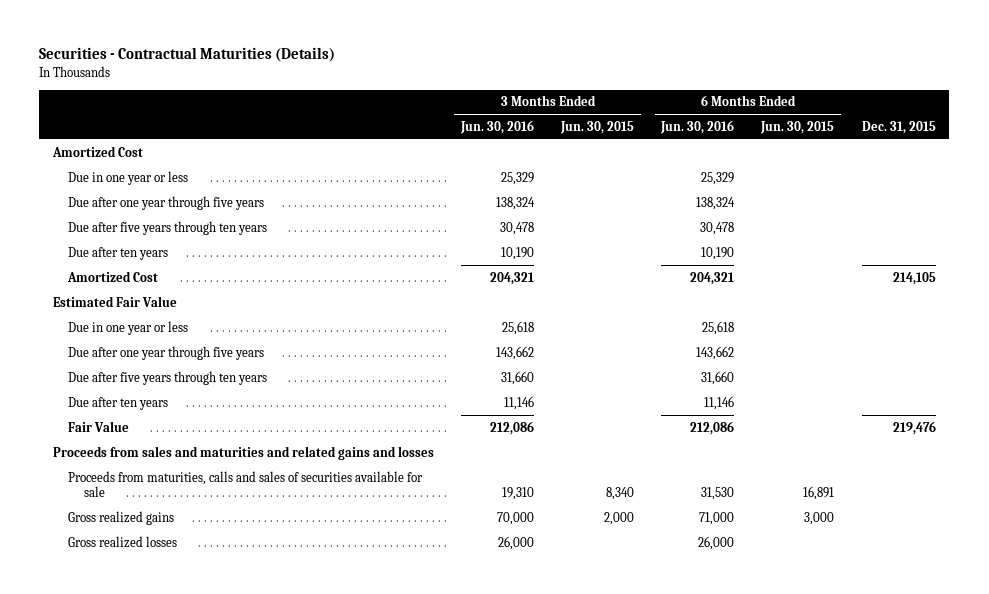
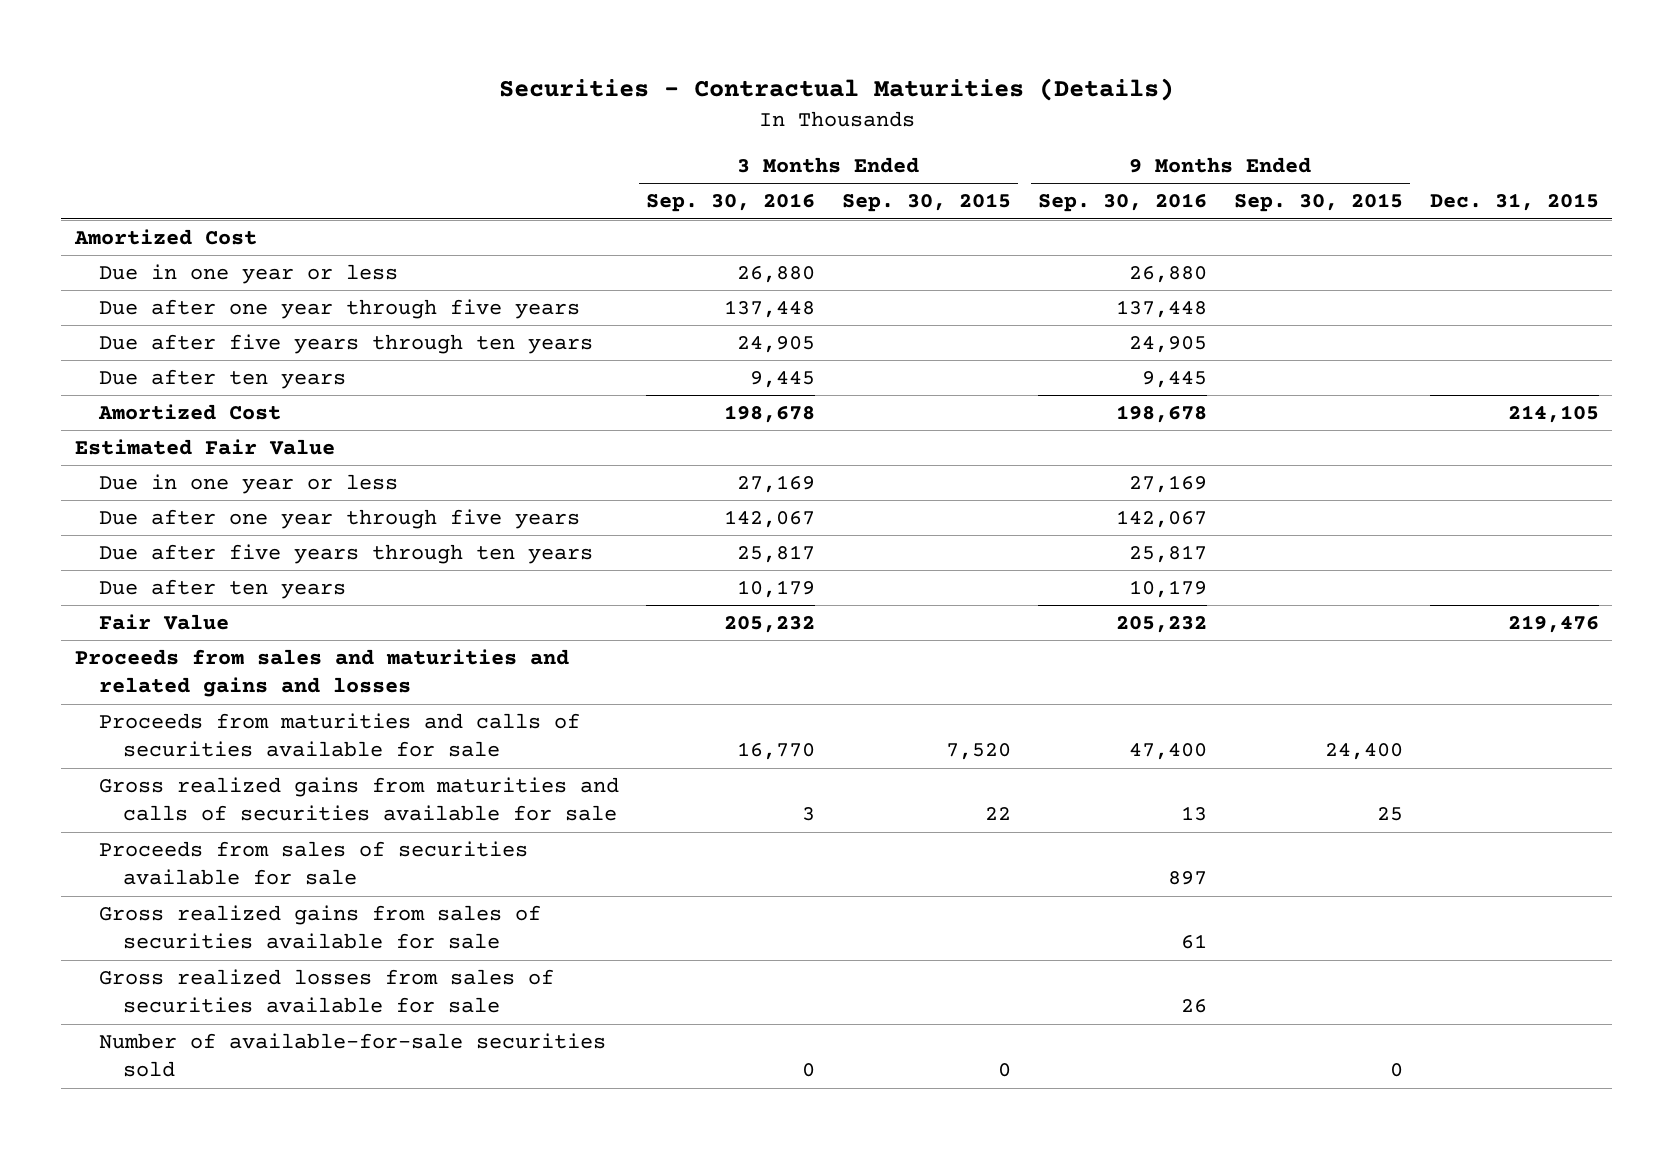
- | 3 Months Ended Jun. 30, 2016 | 3 Months Ended Jun. 30, 2015 | 6 Months Ended Jun. 30, 2016 | 6 Months Ended Jun. 30, 2015 | Dec. 31, 2015
+ | 3 Months Ended Sep. 30, 2016 | 3 Months Ended Sep. 30, 2015 | 9 Months Ended Sep. 30, 2016 | 9 Months Ended Sep. 30, 2015 | Dec. 31, 2015
- Proceeds from maturities, calls and sales of securities available for sale | 19,310 | 8,340 | 31,530 | 16,891 |
- Gross realized gains | 70,000 | 2,000 | 71,000 | 3,000 |
- Gross realized losses | 26,000 | | 26,000 | |
+ Proceeds from maturities and calls of securities available for sale | 16,770 | 7,520 | 47,400 | 24,400 |
+ Gross realized gains from maturities and calls of securities available for sale | 3 | 22 | 13 | 25 |
+ Proceeds from sales of securities available for sale | | | 897 | |
+ Gross realized gains from sales of securities available for sale | | | 61 | |
+ Gross realized losses from sales of securities available for sale | | | 26 | |
+ Number of available-for-sale securities sold | 0 | 0 | | 0 |

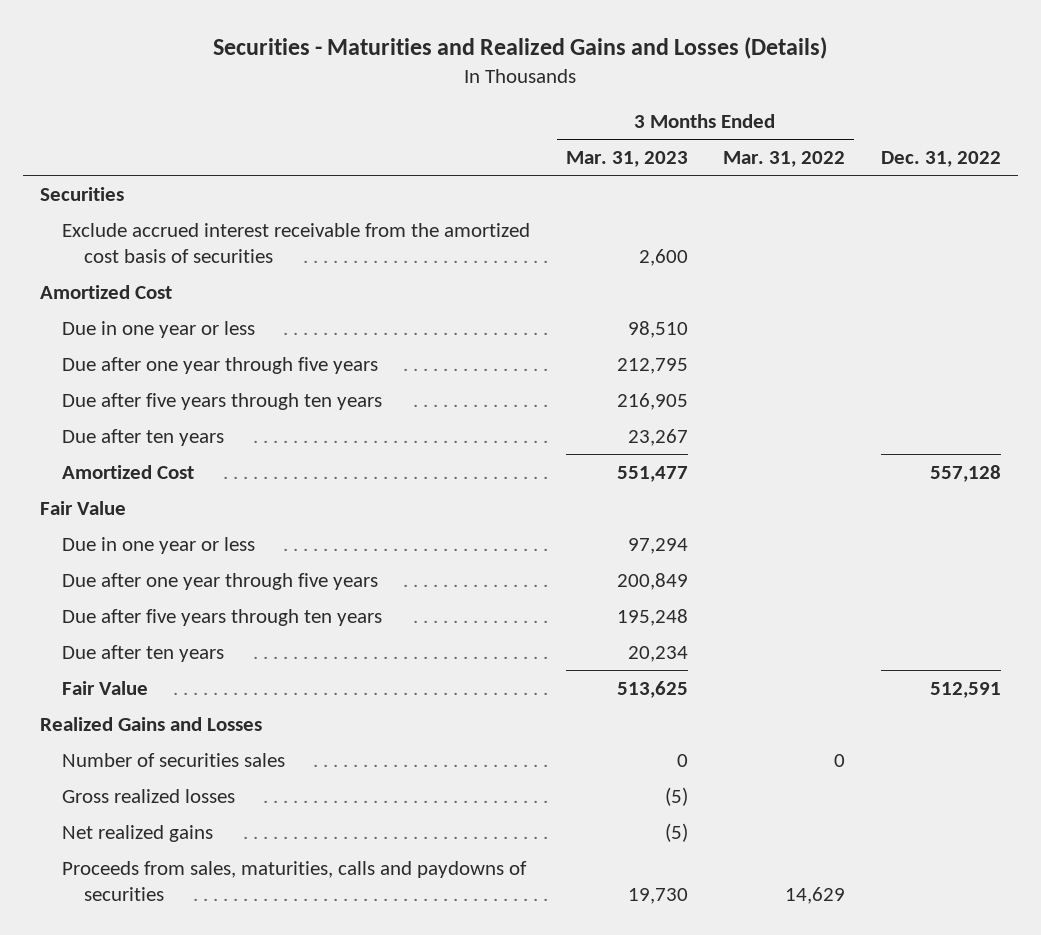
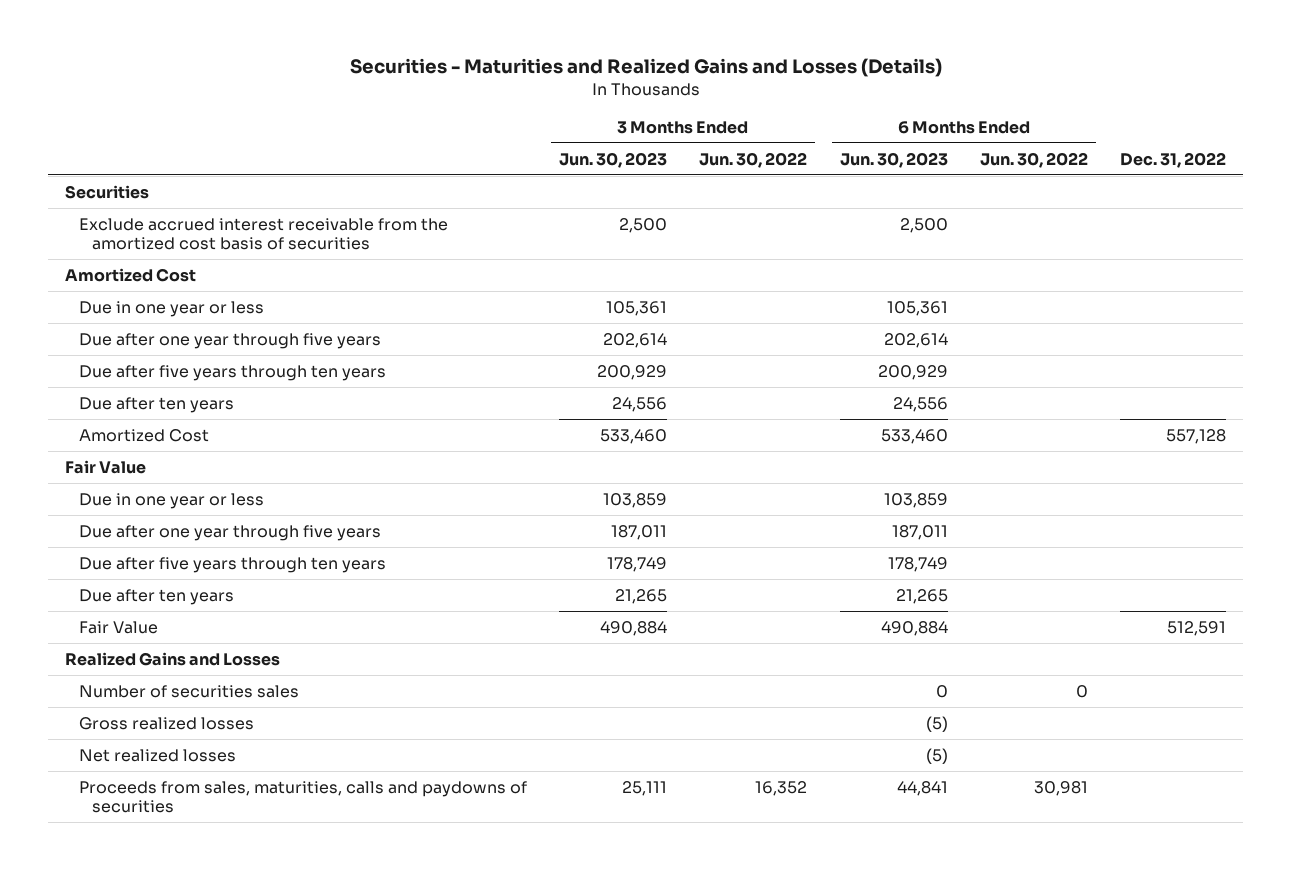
- | 3 Months Ended Mar. 31, 2023 | 3 Months Ended Mar. 31, 2022 | Dec. 31, 2022
+ | 3 Months Ended Jun. 30, 2023 | 3 Months Ended Jun. 30, 2022 | 6 Months Ended Jun. 30, 2023 | 6 Months Ended Jun. 30, 2022 | Dec. 31, 2022
- Net realized gains | (5) | |
+ Net realized losses | | | (5) | |

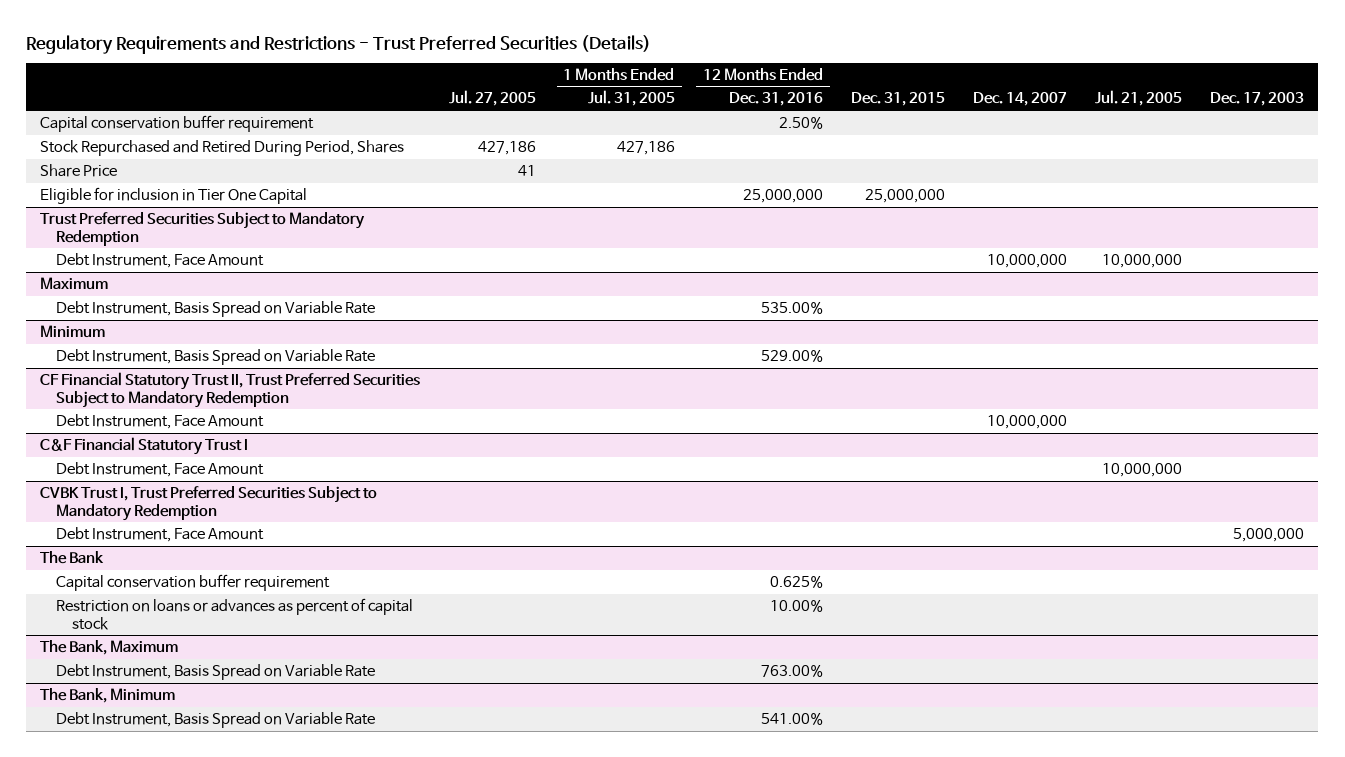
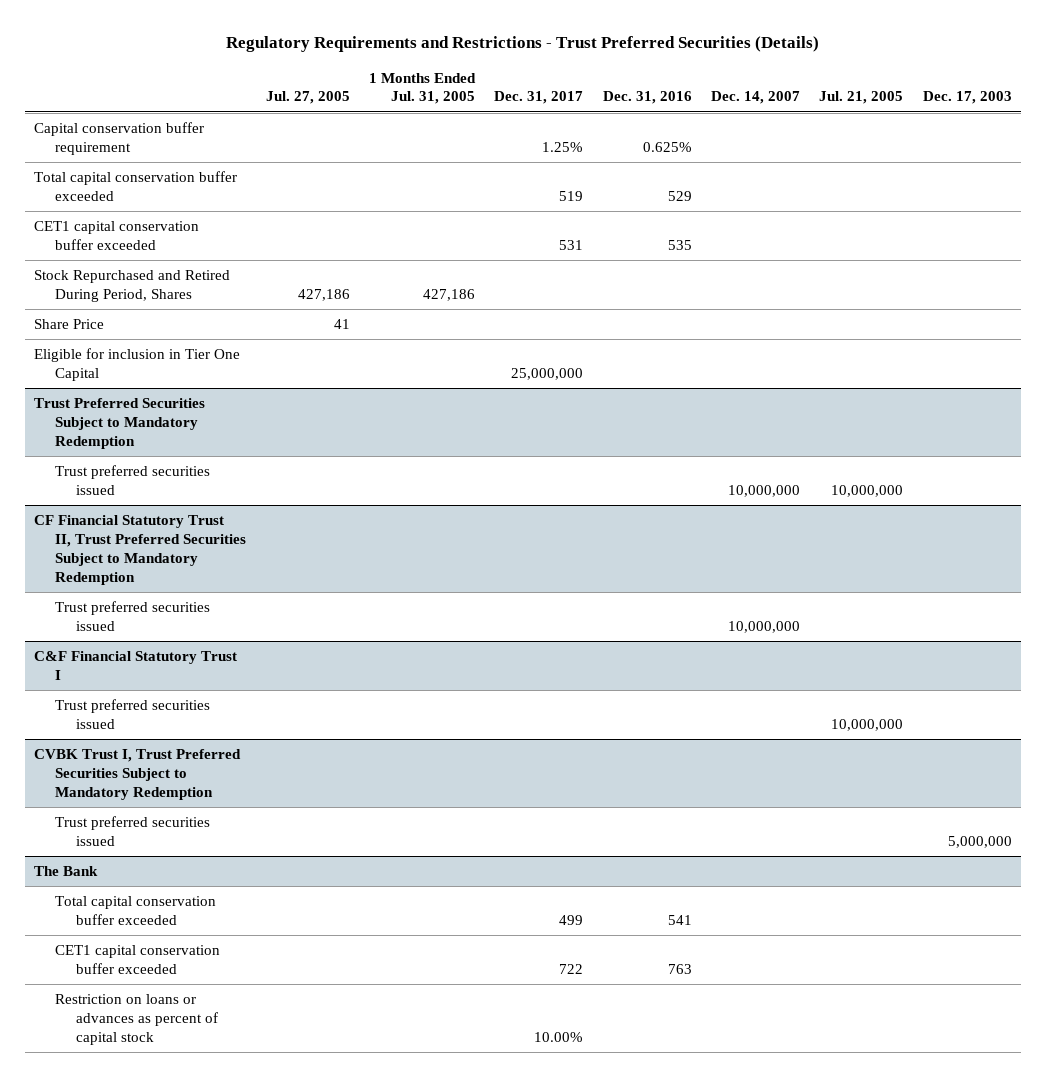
- | Jul. 27, 2005 | 1 Months Ended Jul. 31, 2005 | 12 Months Ended Dec. 31, 2016 | Dec. 31, 2015 | Dec. 14, 2007 | Jul. 21, 2005 | Dec. 17, 2003
+ | Jul. 27, 2005 | 1 Months Ended Jul. 31, 2005 | Dec. 31, 2017 | Dec. 31, 2016 | Dec. 14, 2007 | Jul. 21, 2005 | Dec. 17, 2003
+ Total capital conservation buffer exceeded | | | 519 | 529 | | |
+ CET1 capital conservation buffer exceeded | | | 531 | 535 | | |
@ Trust Preferred Securities Subject to Mandatory Redemption
- Debt Instrument, Face Amount | | | | | 10,000,000 | 10,000,000 |
- Maximum
- Debt Instrument, Basis Spread on Variable Rate | | | 535.00% | | | |
- Minimum
- Debt Instrument, Basis Spread on Variable Rate | | | 529.00% | | | |
@ Trust Preferred Securities Subject to Mandatory Redemption
+ Trust preferred securities issued | | | | | 10,000,000 | 10,000,000 |
@ CF Financial Statutory Trust II, Trust Preferred Securities Subject to Mandatory Redemption
- Debt Instrument, Face Amount | | | | | 10,000,000 | |
+ Trust preferred securities issued | | | | | 10,000,000 | |
@ C&F Financial Statutory Trust I
- Debt Instrument, Face Amount | | | | | | 10,000,000 |
+ Trust preferred securities issued | | | | | | 10,000,000 |
@ CVBK Trust I, Trust Preferred Securities Subject to Mandatory Redemption
- Debt Instrument, Face Amount | | | | | | | 5,000,000
+ Trust preferred securities issued | | | | | | | 5,000,000
@ The Bank
- Capital conservation buffer requirement | | | 0.625% | | | |
+ Total capital conservation buffer exceeded | | | 499 | 541 | | |
+ CET1 capital conservation buffer exceeded | | | 722 | 763 | | |
- The Bank, Maximum
- Debt Instrument, Basis Spread on Variable Rate | | | 763.00% | | | |
- The Bank, Minimum
- Debt Instrument, Basis Spread on Variable Rate | | | 541.00% | | | |

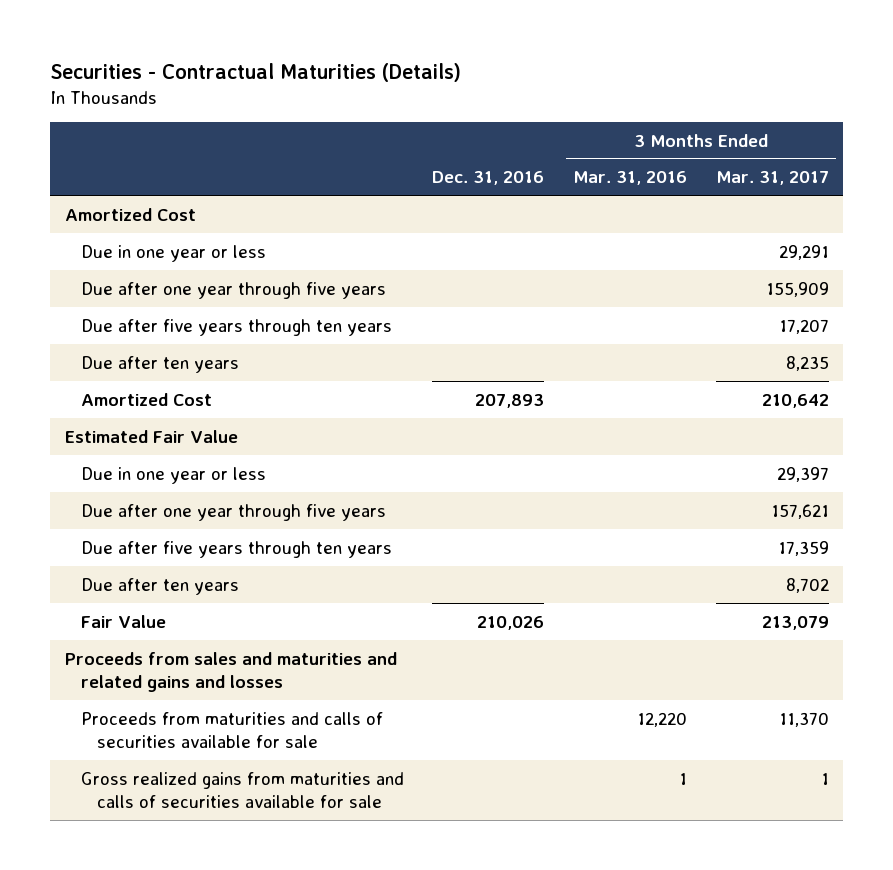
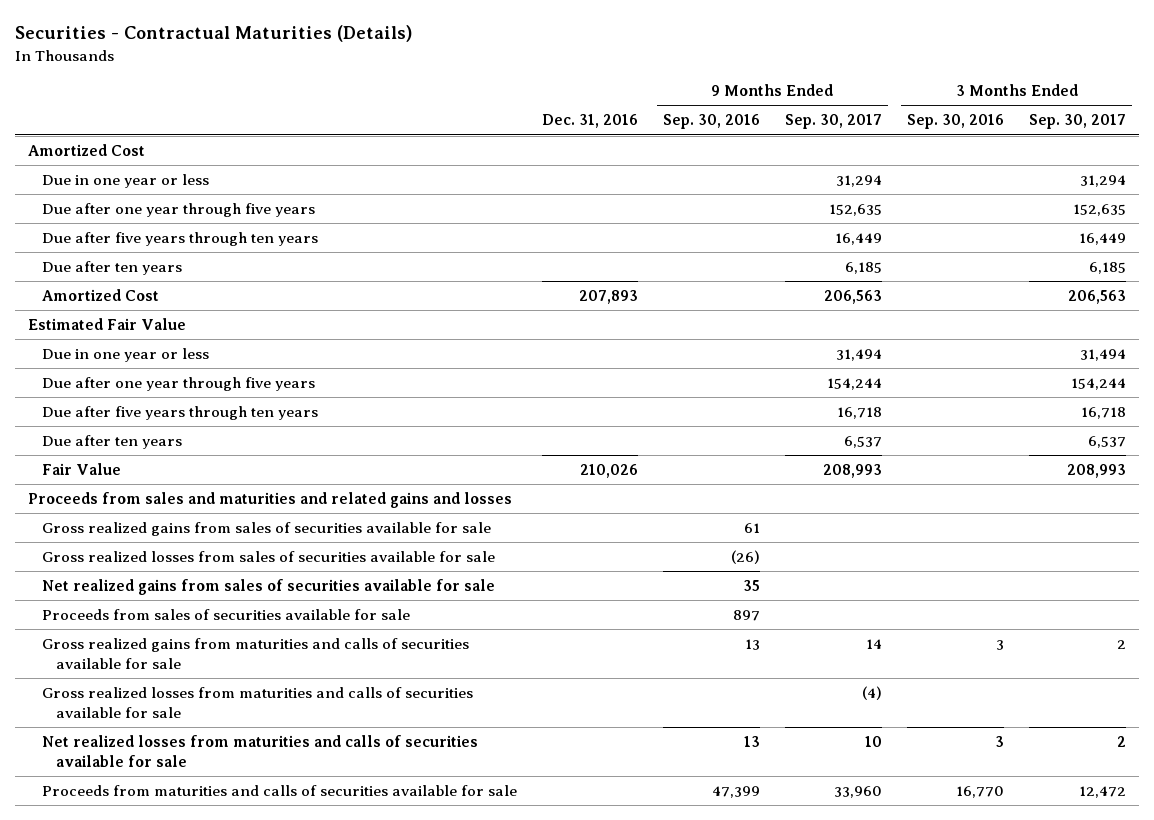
- | Dec. 31, 2016 | 3 Months Ended Mar. 31, 2016 | 3 Months Ended Mar. 31, 2017
+ | Dec. 31, 2016 | 9 Months Ended Sep. 30, 2016 | 9 Months Ended Sep. 30, 2017 | 3 Months Ended Sep. 30, 2016 | 3 Months Ended Sep. 30, 2017
+ Gross realized gains from sales of securities available for sale | | 61 | | |
+ Gross realized losses from sales of securities available for sale | | (26) | | |
+ Net realized gains from sales of securities available for sale | | 35 | | |
+ Proceeds from sales of securities available for sale | | 897 | | |
+ Gross realized losses from maturities and calls of securities available for sale | | | (4) | |
+ Net realized losses from maturities and calls of securities available for sale | | 13 | 10 | 3 | 2
moved down: Proceeds from maturities and calls of securities available for sale | | 47,399 | 33,960 | 16,770 | 12,472

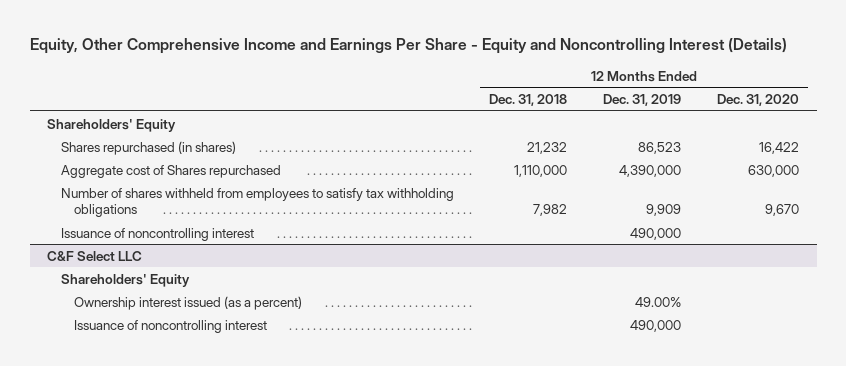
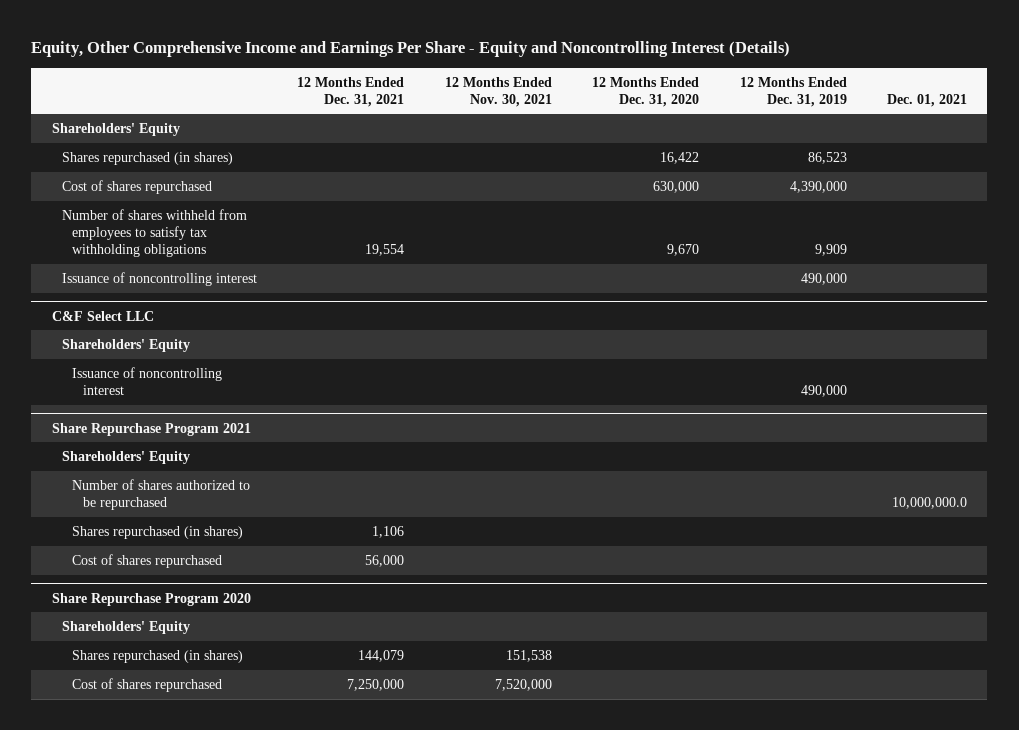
- | 12 Months Ended Dec. 31, 2018 | 12 Months Ended Dec. 31, 2019 | 12 Months Ended Dec. 31, 2020
+ | 12 Months Ended Dec. 31, 2021 | 12 Months Ended Nov. 30, 2021 | 12 Months Ended Dec. 31, 2020 | 12 Months Ended Dec. 31, 2019 | Dec. 01, 2021
- Aggregate cost of Shares repurchased | 1,110,000 | 4,390,000 | 630,000
+ Cost of shares repurchased | | | 630,000 | 4,390,000 |
@ C&F Select LLC
- Ownership interest issued (as a percent) | | 49.00% |
+ Share Repurchase Program 2021
+ Shareholders' Equity
+ Number of shares authorized to be repurchased | | | | | 10,000,000.0
+ Shares repurchased (in shares) | 1,106 | | | |
+ Cost of shares repurchased | 56,000 | | | |
+ Share Repurchase Program 2020
+ Shareholders' Equity
+ Shares repurchased (in shares) | 144,079 | 151,538 | | |
+ Cost of shares repurchased | 7,250,000 | 7,520,000 | | |

